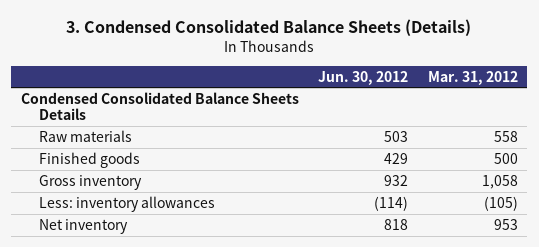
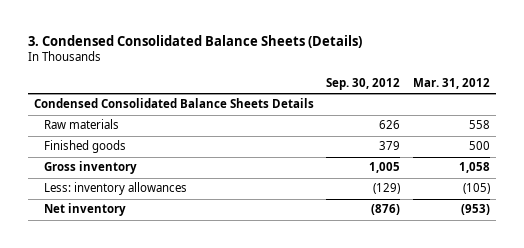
- | Jun. 30, 2012 | Mar. 31, 2012
+ | Sep. 30, 2012 | Mar. 31, 2012
- Net inventory | 818 | 953
+ Net inventory | (876) | (953)

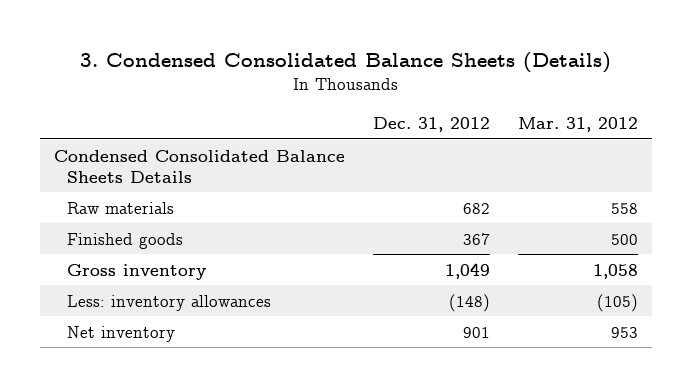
- | Sep. 30, 2012 | Mar. 31, 2012
+ | Dec. 31, 2012 | Mar. 31, 2012
- Net inventory | (876) | (953)
+ Net inventory | 901 | 953

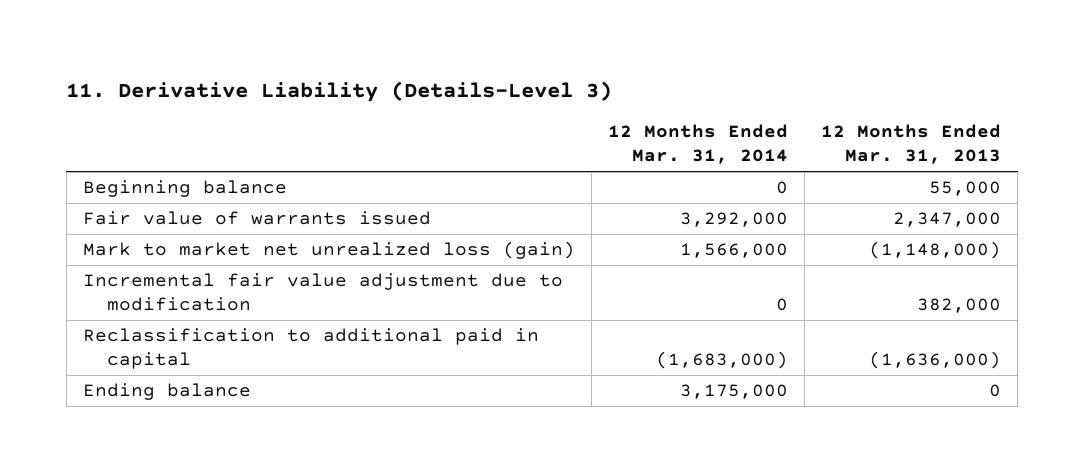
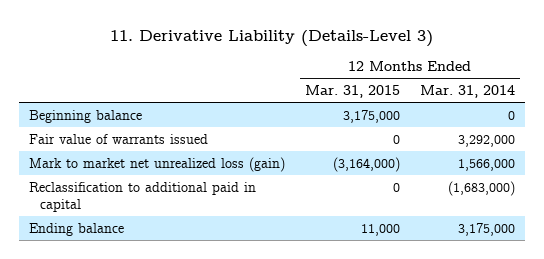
- | 12 Months Ended Mar. 31, 2014 | 12 Months Ended Mar. 31, 2013
+ | 12 Months Ended Mar. 31, 2015 | 12 Months Ended Mar. 31, 2014
- Incremental fair value adjustment due to modification | 0 | 382,000

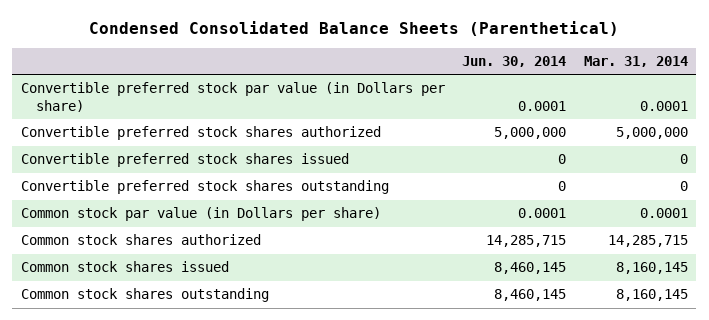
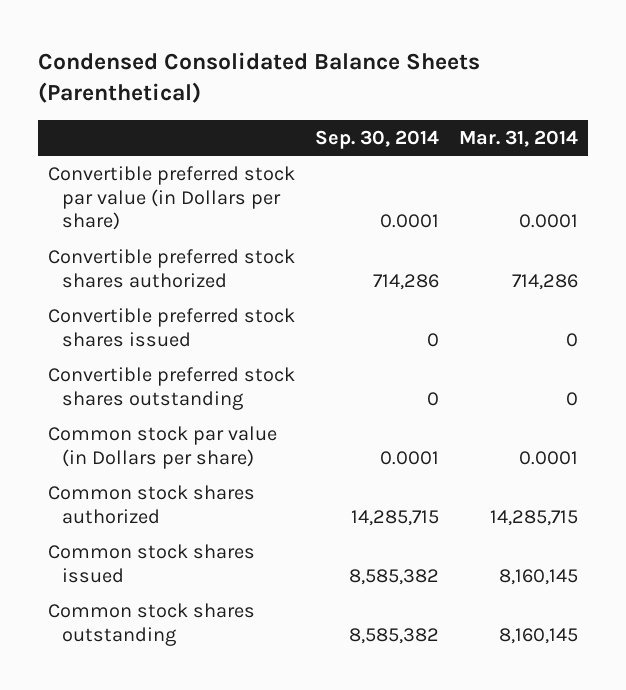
- | Jun. 30, 2014 | Mar. 31, 2014
+ | Sep. 30, 2014 | Mar. 31, 2014
- Convertible preferred stock shares authorized | 5,000,000 | 5,000,000
+ Convertible preferred stock shares authorized | 714,286 | 714,286

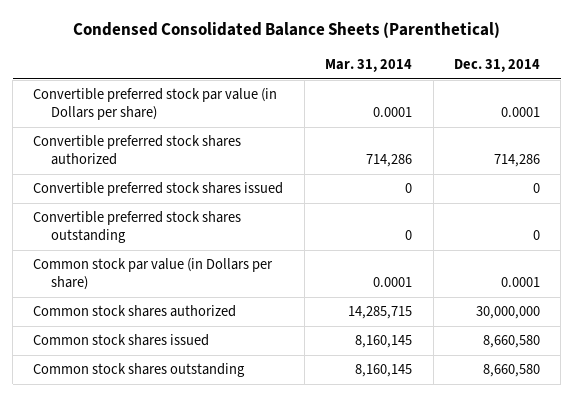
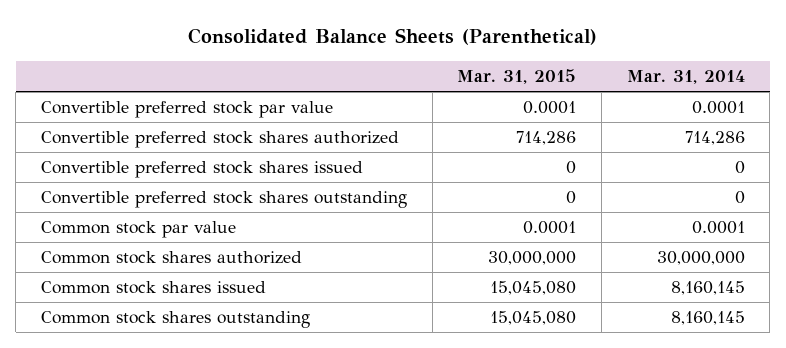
- Condensed Consolidated Balance Sheets (Parenthetical)
+ Consolidated Balance Sheets (Parenthetical)
- | Mar. 31, 2014 | Dec. 31, 2014
+ | Mar. 31, 2015 | Mar. 31, 2014
- Convertible preferred stock par value (in Dollars per share) | 0.0001 | 0.0001
+ Convertible preferred stock par value | 0.0001 | 0.0001
- Common stock par value (in Dollars per share) | 0.0001 | 0.0001
- Common stock shares authorized | 14,285,715 | 30,000,000
+ Common stock par value | 0.0001 | 0.0001
+ Common stock shares authorized | 30,000,000 | 30,000,000

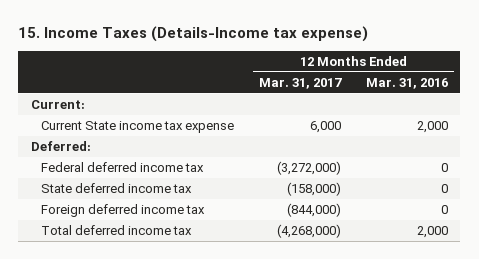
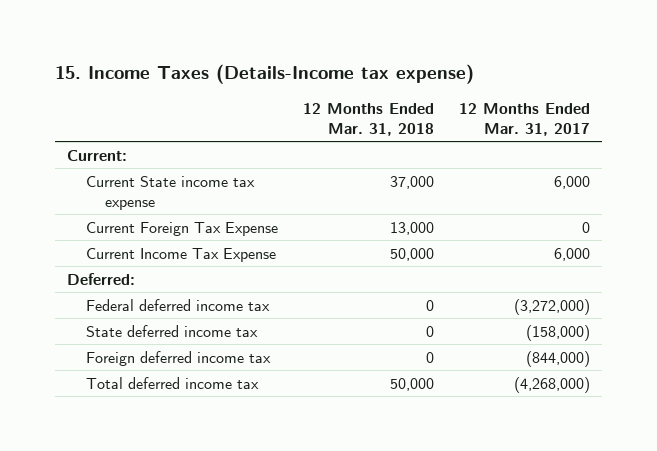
- | 12 Months Ended Mar. 31, 2017 | 12 Months Ended Mar. 31, 2016
+ | 12 Months Ended Mar. 31, 2018 | 12 Months Ended Mar. 31, 2017
+ Current Foreign Tax Expense | 13,000 | 0
+ Current Income Tax Expense | 50,000 | 6,000

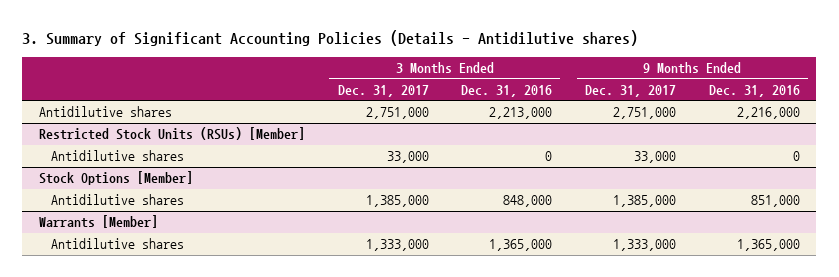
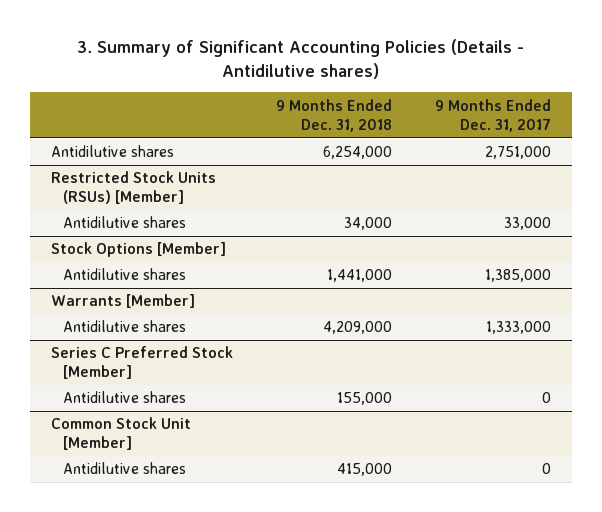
- | 3 Months Ended Dec. 31, 2017 | 3 Months Ended Dec. 31, 2016 | 9 Months Ended Dec. 31, 2017 | 9 Months Ended Dec. 31, 2016
+ | 9 Months Ended Dec. 31, 2018 | 9 Months Ended Dec. 31, 2017
+ Series C Preferred Stock [Member]
+ Antidilutive shares | 155,000 | 0
+ Common Stock Unit [Member]
+ Antidilutive shares | 415,000 | 0

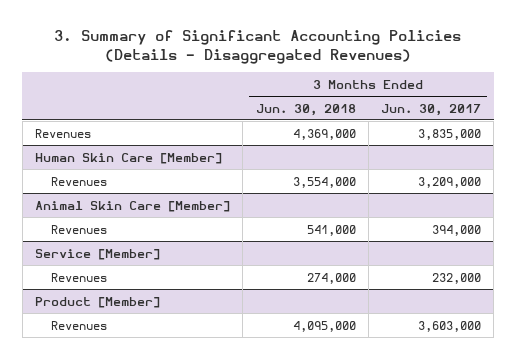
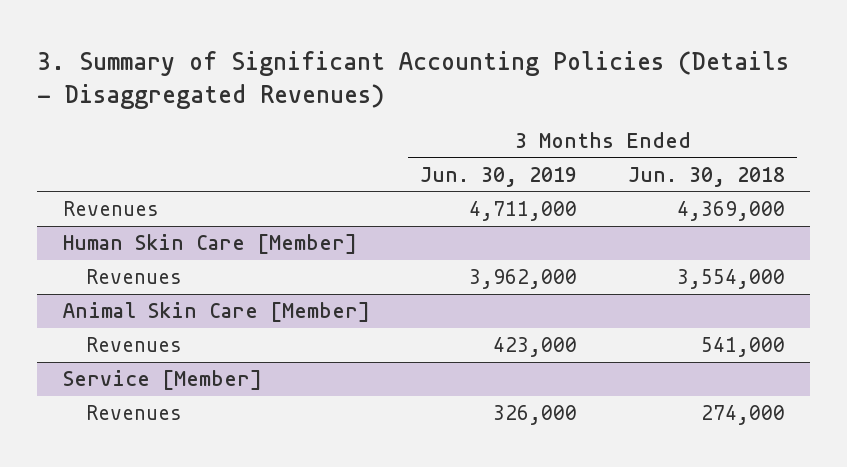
- | 3 Months Ended Jun. 30, 2018 | 3 Months Ended Jun. 30, 2017
+ | 3 Months Ended Jun. 30, 2019 | 3 Months Ended Jun. 30, 2018
- Product [Member]
- Revenues | 4,095,000 | 3,603,000

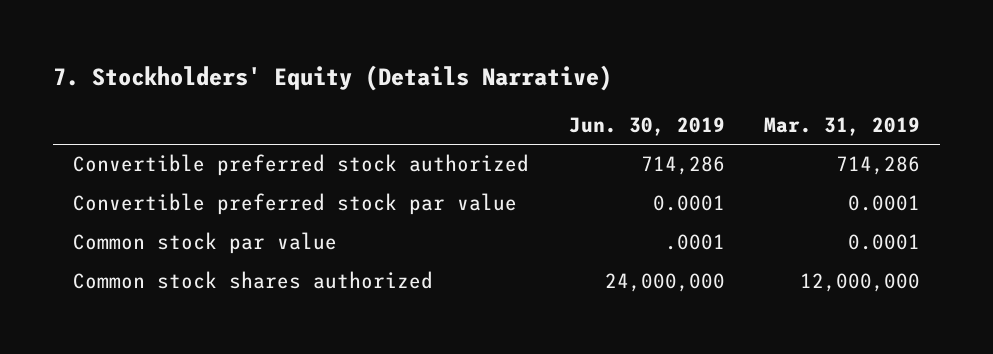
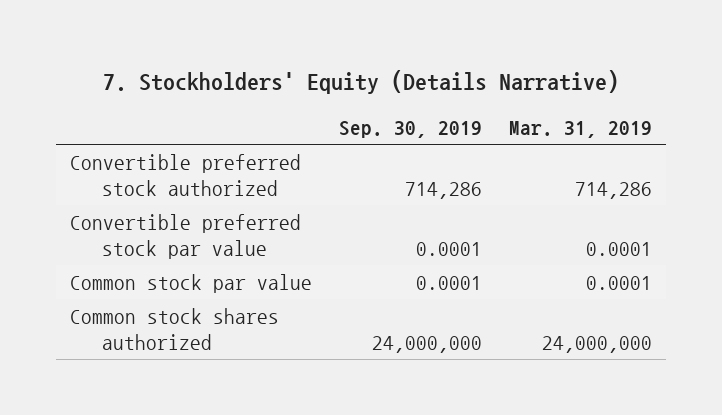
- | Jun. 30, 2019 | Mar. 31, 2019
+ | Sep. 30, 2019 | Mar. 31, 2019
- Common stock shares authorized | 24,000,000 | 12,000,000
+ Common stock shares authorized | 24,000,000 | 24,000,000

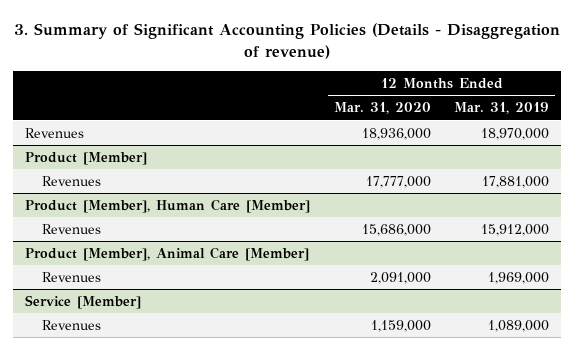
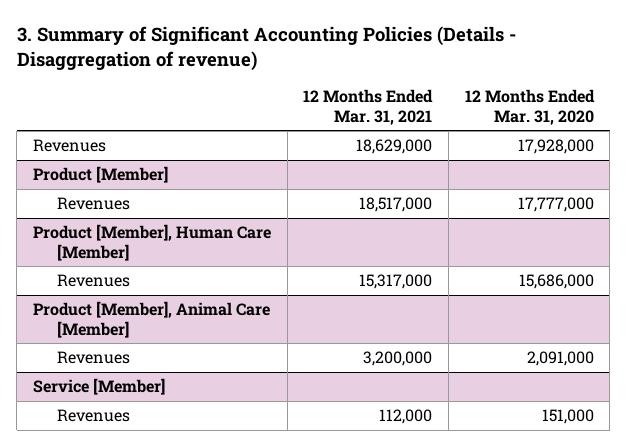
- | 12 Months Ended Mar. 31, 2020 | 12 Months Ended Mar. 31, 2019
+ | 12 Months Ended Mar. 31, 2021 | 12 Months Ended Mar. 31, 2020
- Revenues | 18,936,000 | 18,970,000
+ Revenues | 18,629,000 | 17,928,000
@ Service [Member]
- Revenues | 1,159,000 | 1,089,000
+ Revenues | 112,000 | 151,000

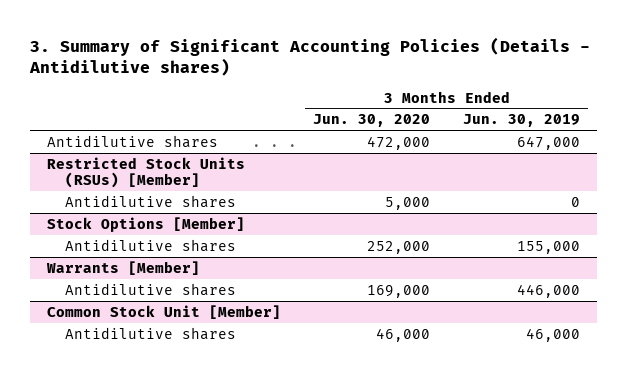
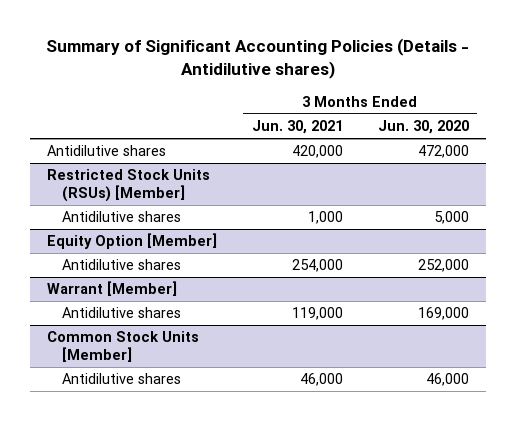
- 3. Summary of Significant Accounting Policies (Details - Antidilutive shares)
+ Summary of Significant Accounting Policies (Details - Antidilutive shares)
- | 3 Months Ended Jun. 30, 2020 | 3 Months Ended Jun. 30, 2019
+ | 3 Months Ended Jun. 30, 2021 | 3 Months Ended Jun. 30, 2020
- Stock Options [Member]
+ Equity Option [Member]
- Warrants [Member]
+ Warrant [Member]
- Common Stock Unit [Member]
+ Common Stock Units [Member]

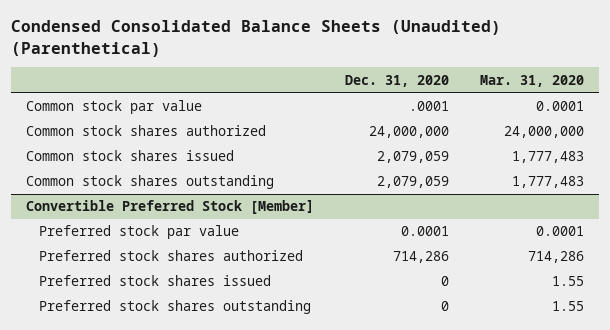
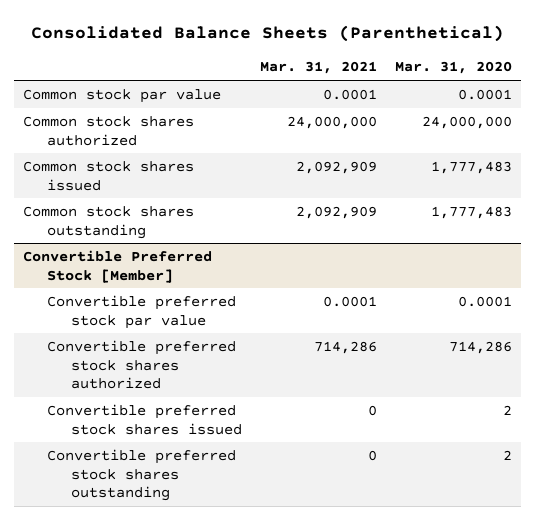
- Condensed Consolidated Balance Sheets (Unaudited) (Parenthetical)
+ Consolidated Balance Sheets (Parenthetical)
- | Dec. 31, 2020 | Mar. 31, 2020
+ | Mar. 31, 2021 | Mar. 31, 2020
@ Convertible Preferred Stock [Member]
- Preferred stock par value | 0.0001 | 0.0001
- Preferred stock shares authorized | 714,286 | 714,286
- Preferred stock shares issued | 0 | 1.55
- Preferred stock shares outstanding | 0 | 1.55
+ Convertible preferred stock par value | 0.0001 | 0.0001
+ Convertible preferred stock shares authorized | 714,286 | 714,286
+ Convertible preferred stock shares issued | 0 | 2
+ Convertible preferred stock shares outstanding | 0 | 2

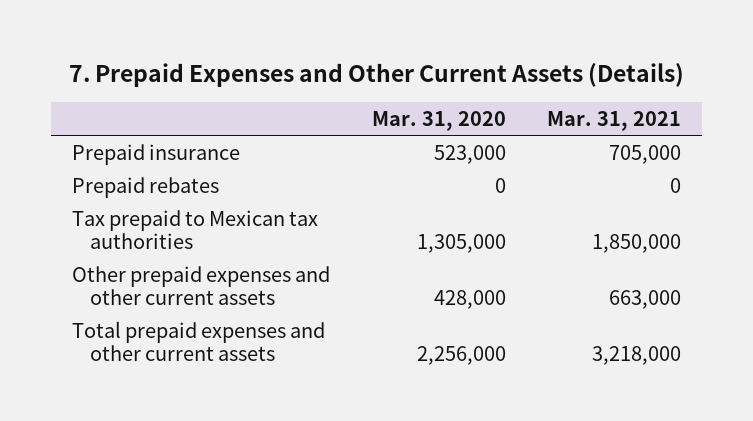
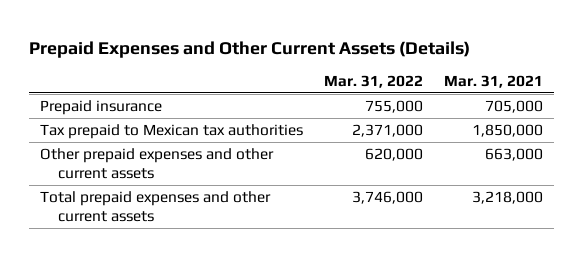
- 7. Prepaid Expenses and Other Current Assets (Details)
+ Prepaid Expenses and Other Current Assets (Details)
- | Mar. 31, 2020 | Mar. 31, 2021
+ | Mar. 31, 2022 | Mar. 31, 2021
- Prepaid rebates | 0 | 0

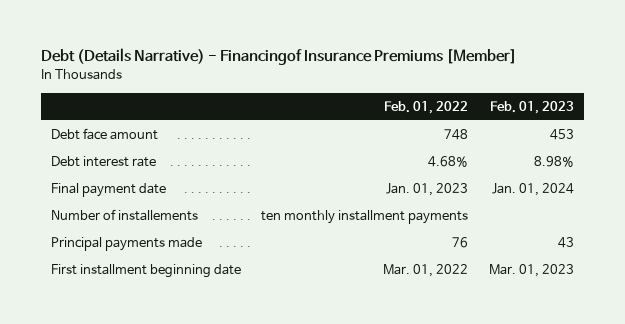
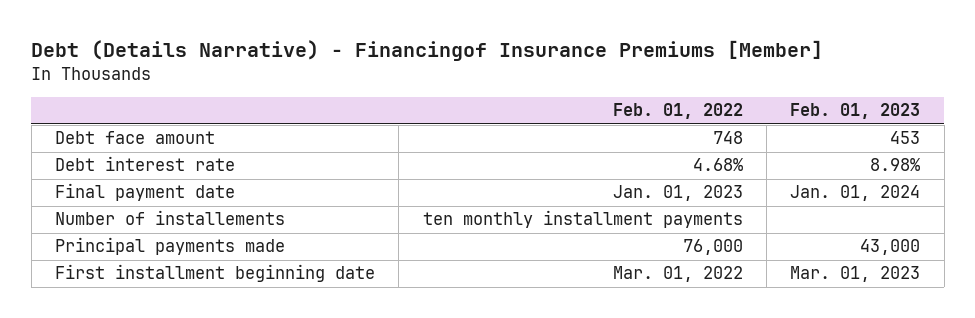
- Principal payments made | 76 | 43
+ Principal payments made | 76,000 | 43,000

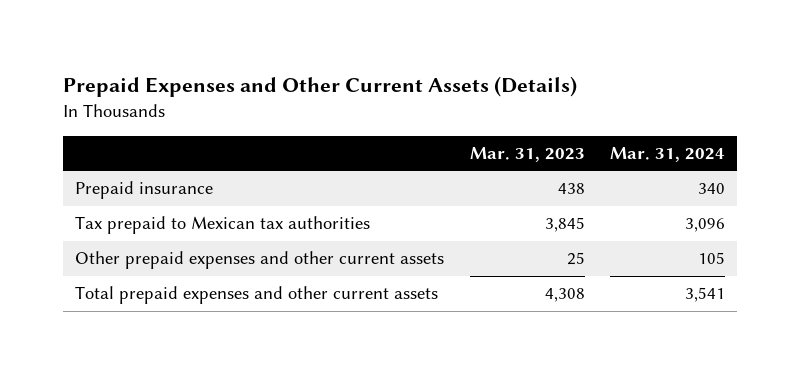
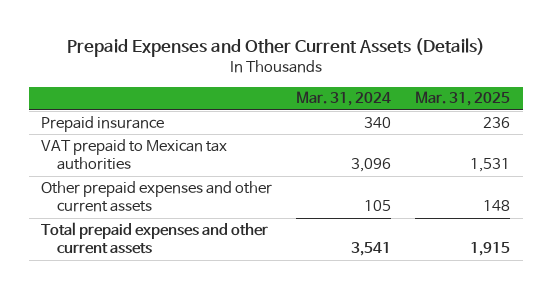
- | Mar. 31, 2023 | Mar. 31, 2024
+ | Mar. 31, 2024 | Mar. 31, 2025
- Tax prepaid to Mexican tax authorities | 3,845 | 3,096
+ VAT prepaid to Mexican tax authorities | 3,096 | 1,531

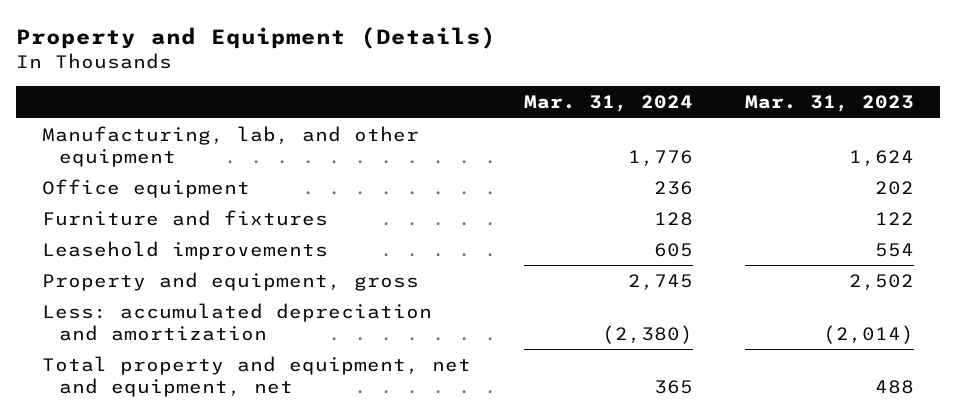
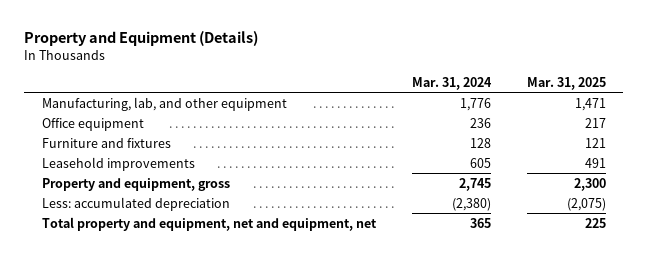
- | Mar. 31, 2024 | Mar. 31, 2023
+ | Mar. 31, 2024 | Mar. 31, 2025
- Less: accumulated depreciation and amortization | (2,380) | (2,014)
+ Less: accumulated depreciation | (2,380) | (2,075)

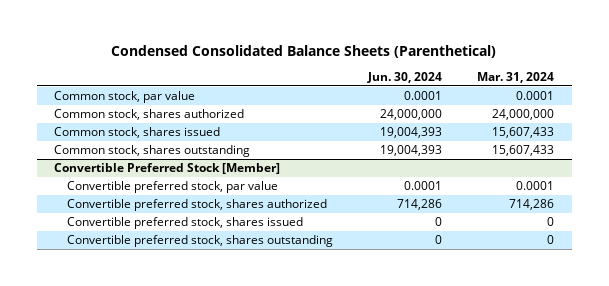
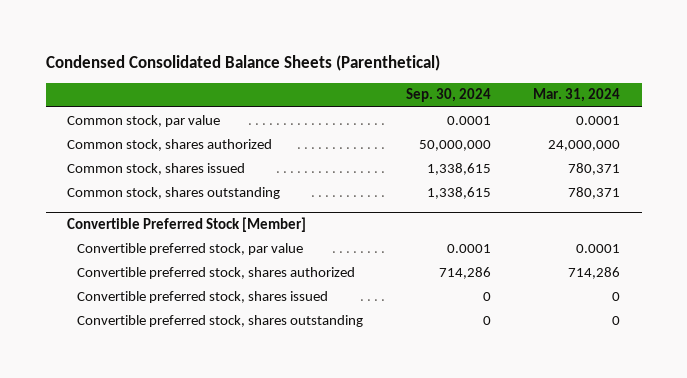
- | Jun. 30, 2024 | Mar. 31, 2024
+ | Sep. 30, 2024 | Mar. 31, 2024
- Common stock, shares issued | 19,004,393 | 15,607,433
- Common stock, shares outstanding | 19,004,393 | 15,607,433
+ Common stock, shares issued | 1,338,615 | 780,371
+ Common stock, shares outstanding | 1,338,615 | 780,371

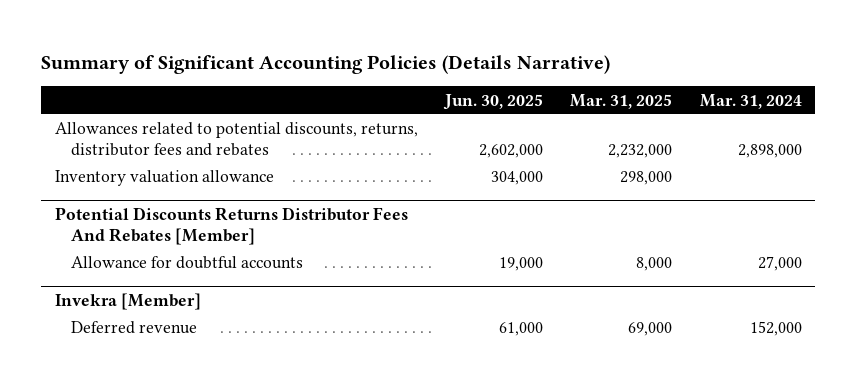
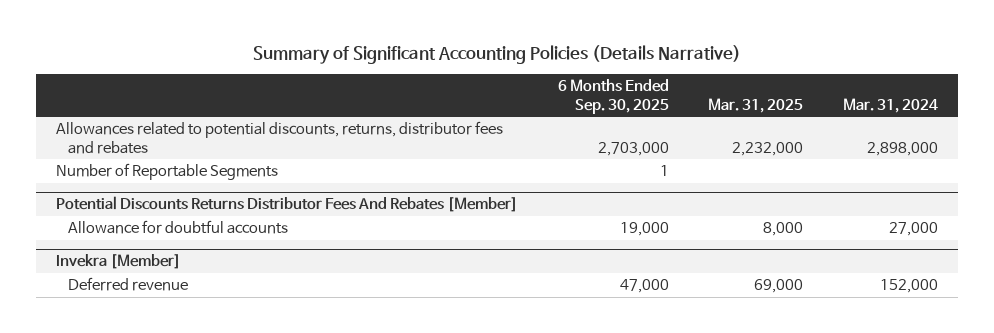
- | Jun. 30, 2025 | Mar. 31, 2025 | Mar. 31, 2024
+ | 6 Months Ended Sep. 30, 2025 | Mar. 31, 2025 | Mar. 31, 2024
- Inventory valuation allowance | 304,000 | 298,000 |
+ Number of Reportable Segments | 1 | |

